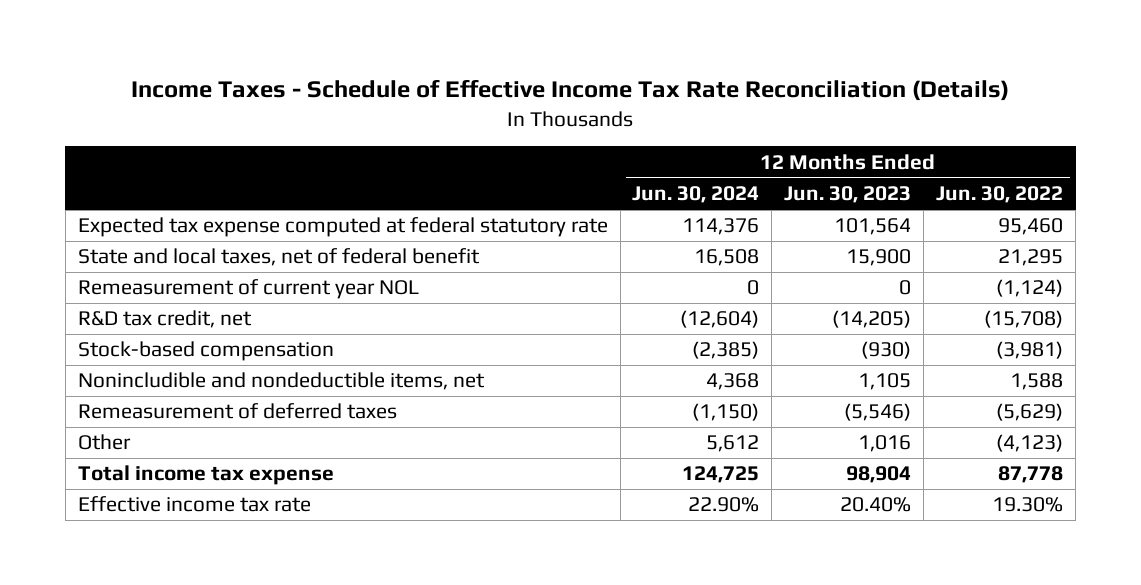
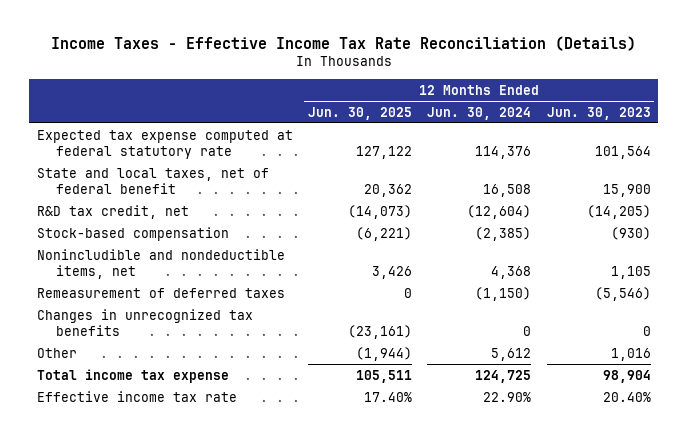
- Income Taxes - Schedule of Effective Income Tax Rate Reconciliation (Details)
+ Income Taxes - Effective Income Tax Rate Reconciliation (Details)
- | 12 Months Ended Jun. 30, 2024 | 12 Months Ended Jun. 30, 2023 | 12 Months Ended Jun. 30, 2022
+ | 12 Months Ended Jun. 30, 2025 | 12 Months Ended Jun. 30, 2024 | 12 Months Ended Jun. 30, 2023
- Remeasurement of current year NOL | 0 | 0 | (1,124)
+ Changes in unrecognized tax benefits | (23,161) | 0 | 0

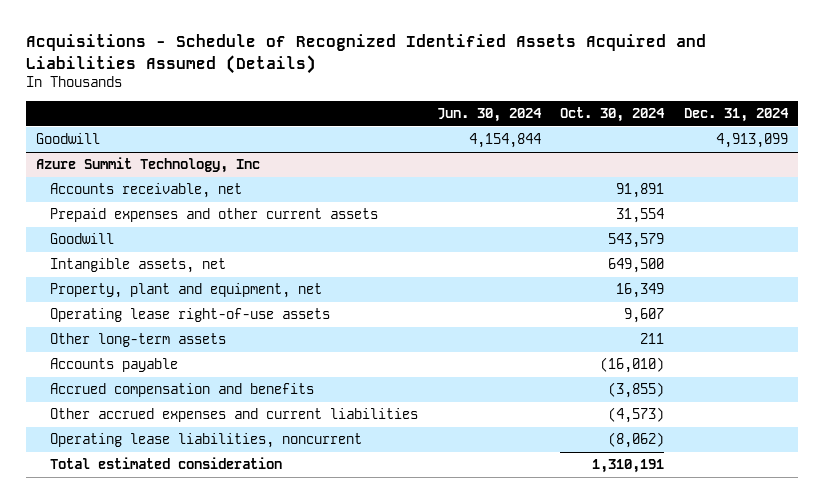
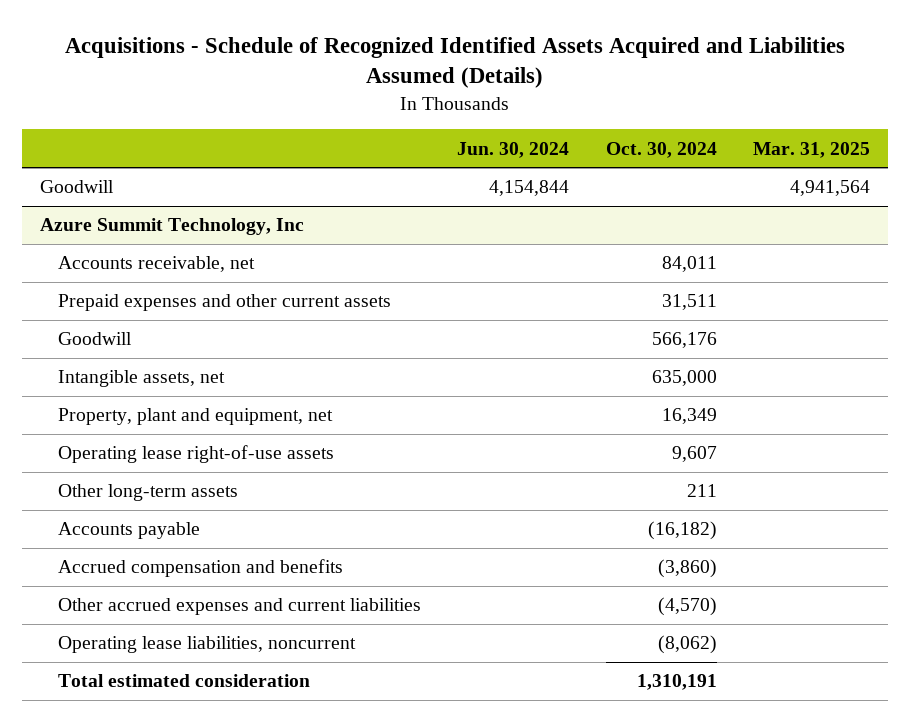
- | Jun. 30, 2024 | Oct. 30, 2024 | Dec. 31, 2024
+ | Jun. 30, 2024 | Oct. 30, 2024 | Mar. 31, 2025
@ Azure Summit Technology, Inc
- Accounts receivable, net | | 91,891 |
- Prepaid expenses and other current assets | | 31,554 |
- Goodwill | | 543,579 |
- Intangible assets, net | | 649,500 |
+ Accounts receivable, net | | 84,011 |
+ Prepaid expenses and other current assets | | 31,511 |
+ Goodwill | | 566,176 |
+ Intangible assets, net | | 635,000 |
- Accounts payable | | (16,010) |
- Accrued compensation and benefits | | (3,855) |
- Other accrued expenses and current liabilities | | (4,573) |
+ Accounts payable | | (16,182) |
+ Accrued compensation and benefits | | (3,860) |
+ Other accrued expenses and current liabilities | | (4,570) |

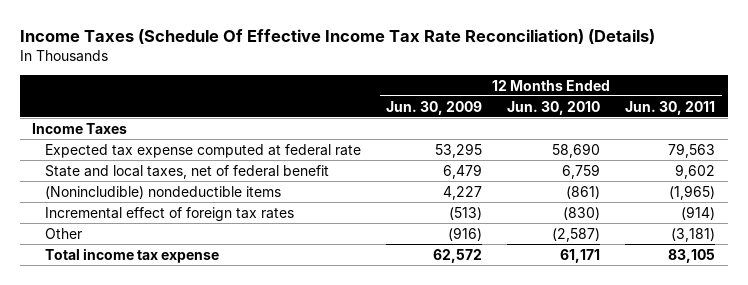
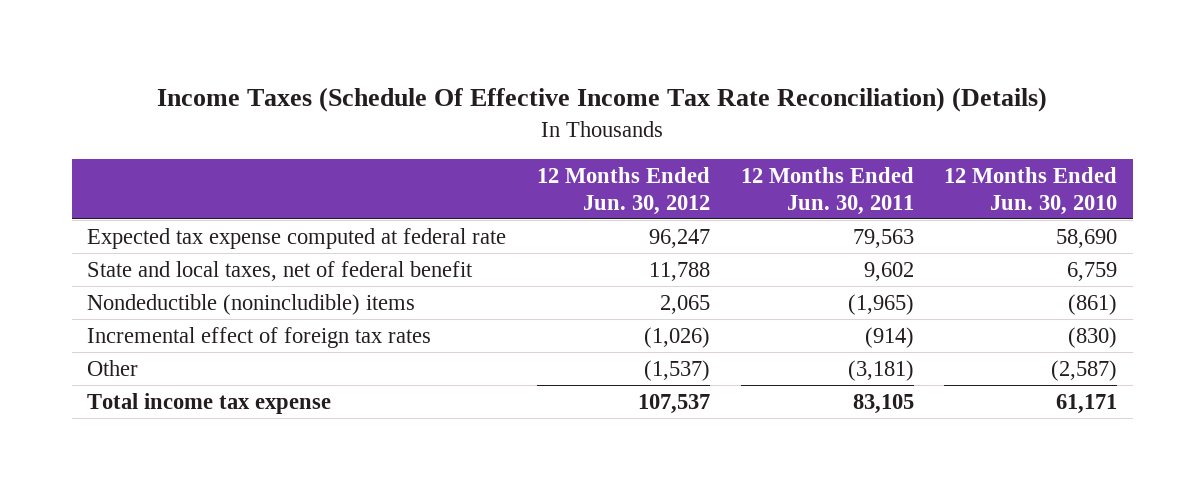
- | 12 Months Ended Jun. 30, 2009 | 12 Months Ended Jun. 30, 2010 | 12 Months Ended Jun. 30, 2011
+ | 12 Months Ended Jun. 30, 2012 | 12 Months Ended Jun. 30, 2011 | 12 Months Ended Jun. 30, 2010
- Income Taxes
- (Nonincludible) nondeductible items | 4,227 | (861) | (1,965)
+ Nondeductible (nonincludible) items | 2,065 | (1,965) | (861)

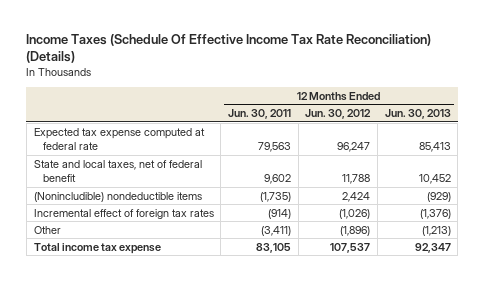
- | 12 Months Ended Jun. 30, 2012 | 12 Months Ended Jun. 30, 2011 | 12 Months Ended Jun. 30, 2010
+ | 12 Months Ended Jun. 30, 2011 | 12 Months Ended Jun. 30, 2012 | 12 Months Ended Jun. 30, 2013
- Nondeductible (nonincludible) items | 2,065 | (1,965) | (861)
+ (Nonincludible) nondeductible items | (1,735) | 2,424 | (929)
- Other | (1,537) | (3,181) | (2,587)
+ Other | (3,411) | (1,896) | (1,213)

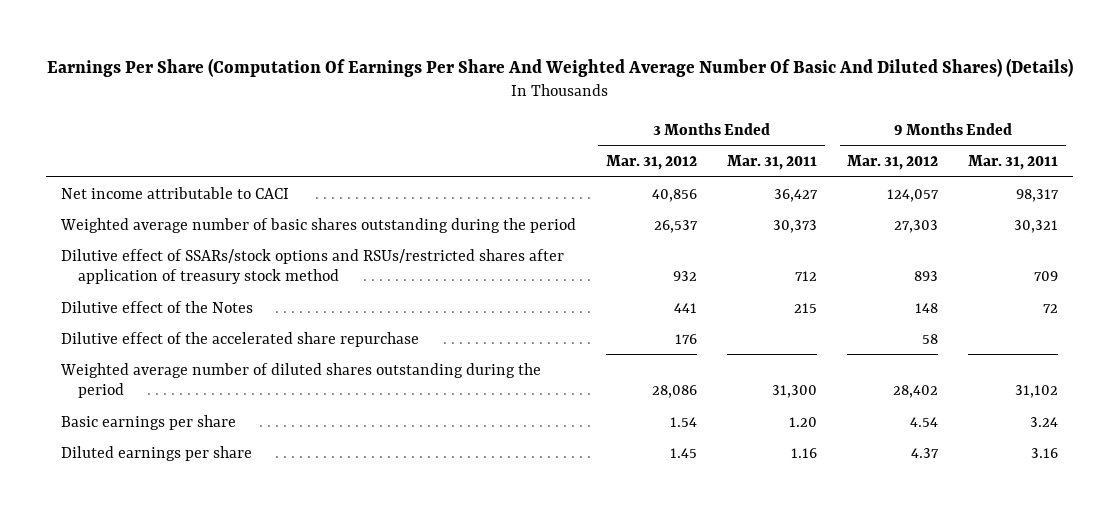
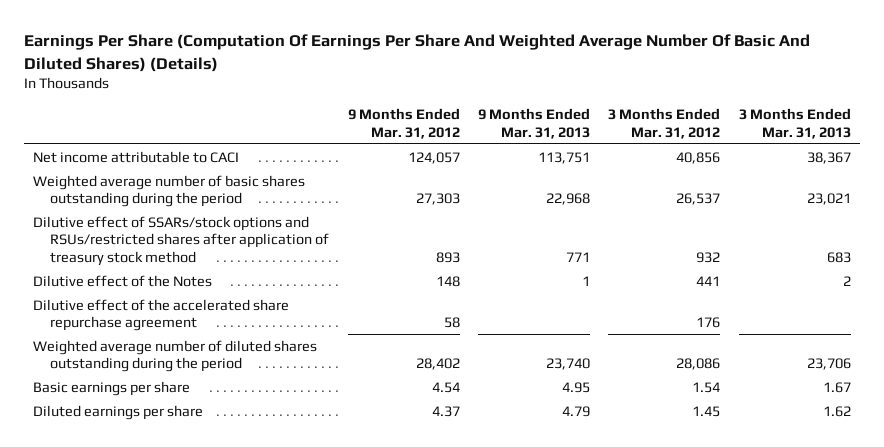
- | 3 Months Ended Mar. 31, 2012 | 3 Months Ended Mar. 31, 2011 | 9 Months Ended Mar. 31, 2012 | 9 Months Ended Mar. 31, 2011
+ | 9 Months Ended Mar. 31, 2012 | 9 Months Ended Mar. 31, 2013 | 3 Months Ended Mar. 31, 2012 | 3 Months Ended Mar. 31, 2013
- Dilutive effect of the accelerated share repurchase | 176 | | 58 |
+ Dilutive effect of the accelerated share repurchase agreement | 58 | | 176 |

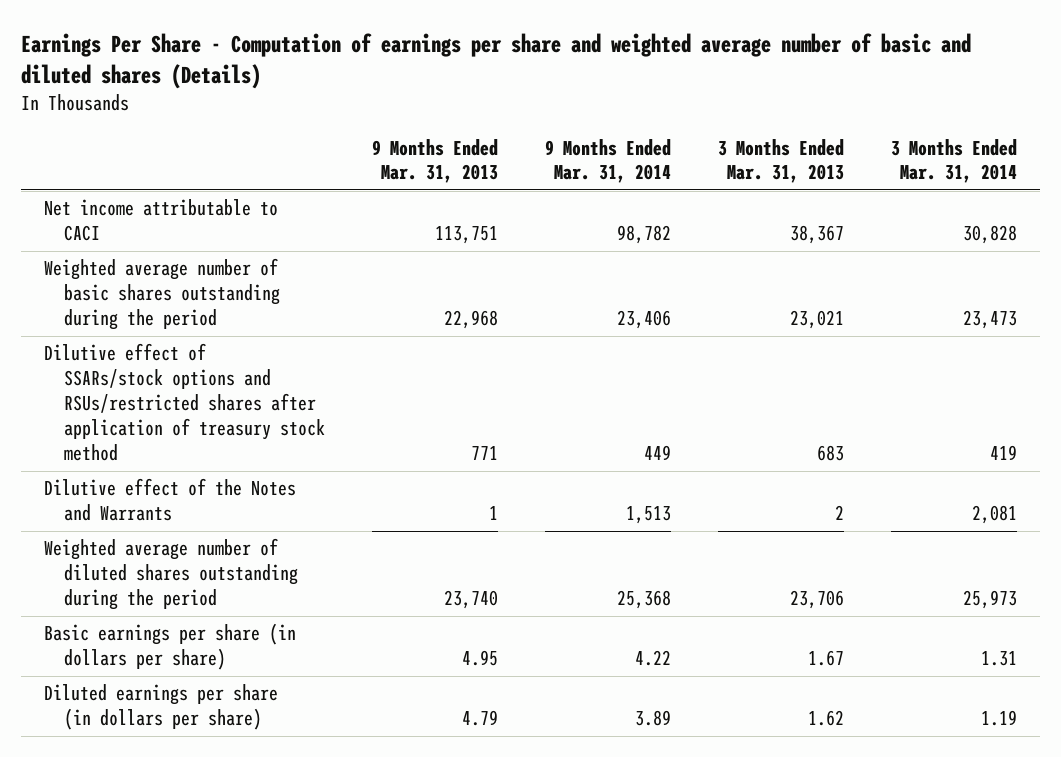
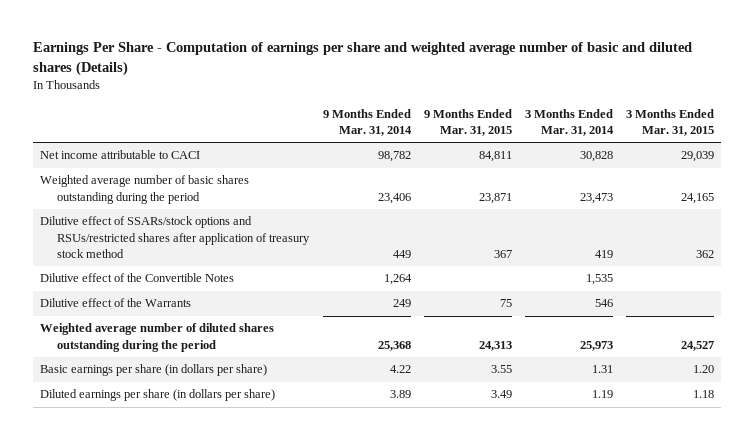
- | 9 Months Ended Mar. 31, 2013 | 9 Months Ended Mar. 31, 2014 | 3 Months Ended Mar. 31, 2013 | 3 Months Ended Mar. 31, 2014
+ | 9 Months Ended Mar. 31, 2014 | 9 Months Ended Mar. 31, 2015 | 3 Months Ended Mar. 31, 2014 | 3 Months Ended Mar. 31, 2015
- Dilutive effect of the Notes and Warrants | 1 | 1,513 | 2 | 2,081
+ Dilutive effect of the Convertible Notes | 1,264 | | 1,535 |
+ Dilutive effect of the Warrants | 249 | 75 | 546 |

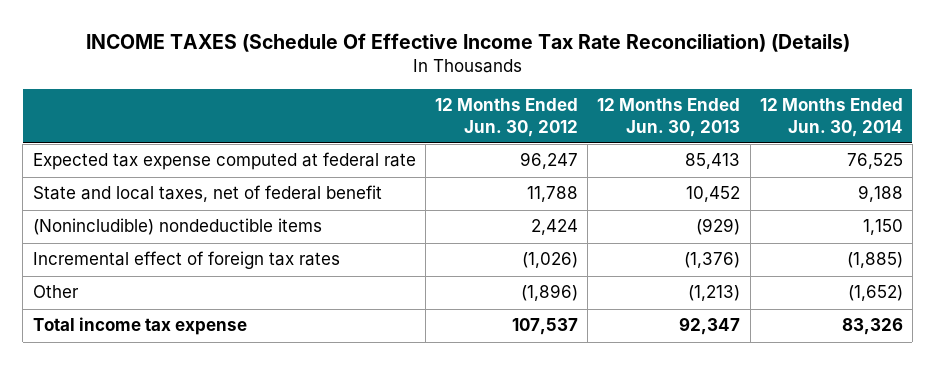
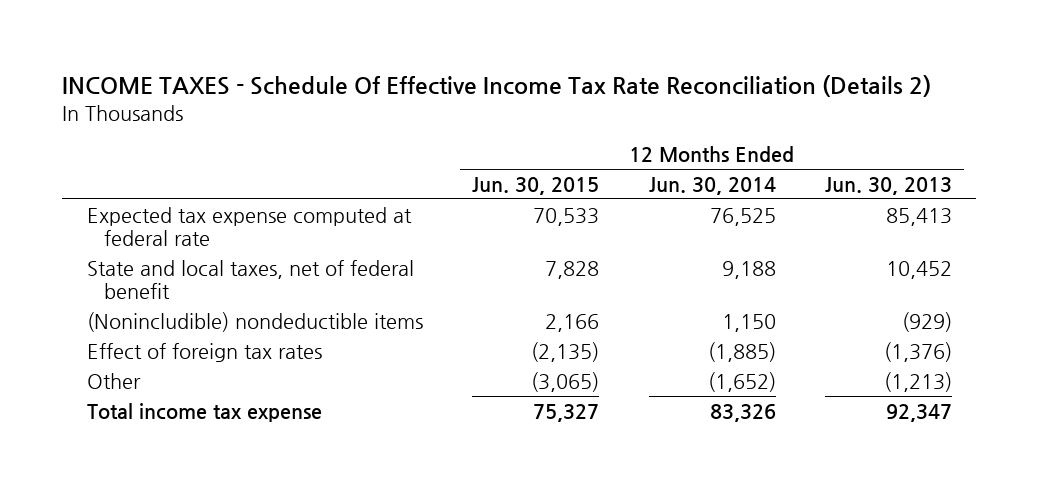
- INCOME TAXES (Schedule Of Effective Income Tax Rate Reconciliation) (Details)
+ INCOME TAXES - Schedule Of Effective Income Tax Rate Reconciliation (Details 2)
- | 12 Months Ended Jun. 30, 2012 | 12 Months Ended Jun. 30, 2013 | 12 Months Ended Jun. 30, 2014
+ | 12 Months Ended Jun. 30, 2015 | 12 Months Ended Jun. 30, 2014 | 12 Months Ended Jun. 30, 2013
- Incremental effect of foreign tax rates | (1,026) | (1,376) | (1,885)
+ Effect of foreign tax rates | (2,135) | (1,885) | (1,376)

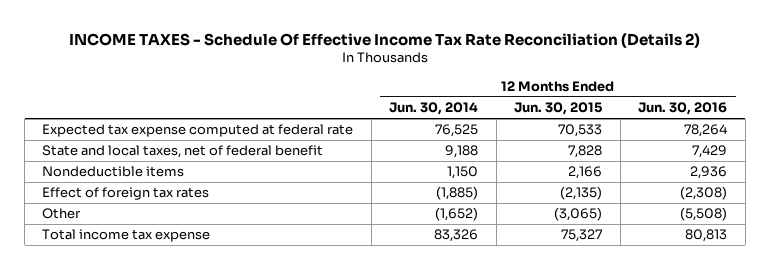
- | 12 Months Ended Jun. 30, 2015 | 12 Months Ended Jun. 30, 2014 | 12 Months Ended Jun. 30, 2013
+ | 12 Months Ended Jun. 30, 2014 | 12 Months Ended Jun. 30, 2015 | 12 Months Ended Jun. 30, 2016
- (Nonincludible) nondeductible items | 2,166 | 1,150 | (929)
+ Nondeductible items | 1,150 | 2,166 | 2,936

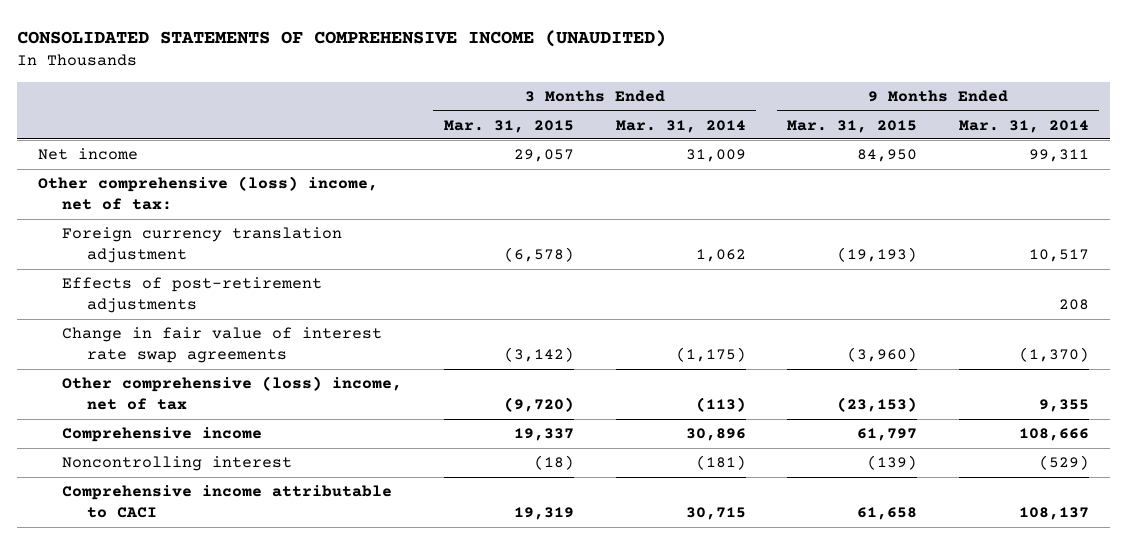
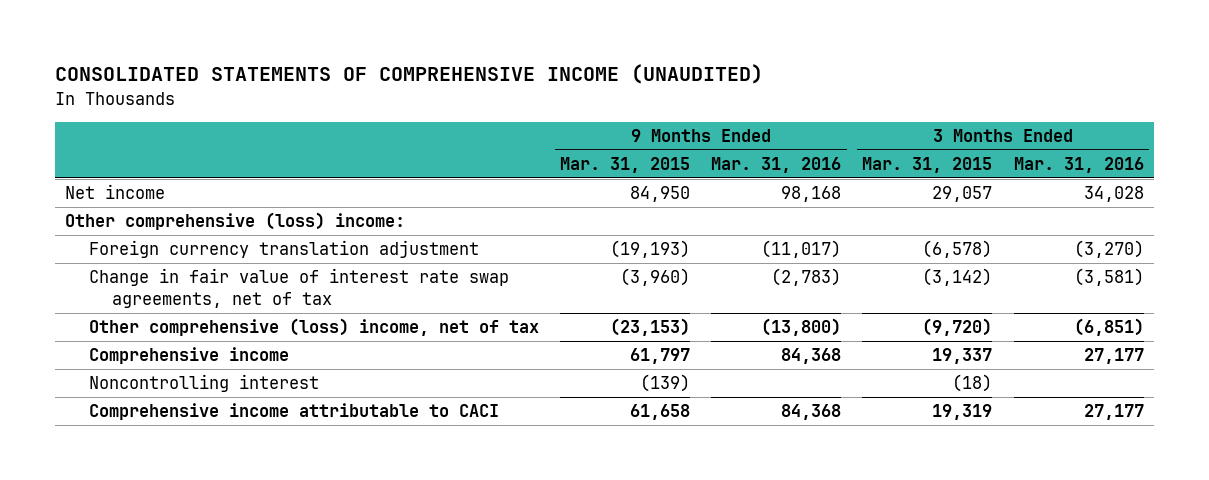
- | 3 Months Ended Mar. 31, 2015 | 3 Months Ended Mar. 31, 2014 | 9 Months Ended Mar. 31, 2015 | 9 Months Ended Mar. 31, 2014
+ | 9 Months Ended Mar. 31, 2015 | 9 Months Ended Mar. 31, 2016 | 3 Months Ended Mar. 31, 2015 | 3 Months Ended Mar. 31, 2016
- Other comprehensive (loss) income, net of tax:
+ Other comprehensive (loss) income:
- Effects of post-retirement adjustments | | | | 208
- Change in fair value of interest rate swap agreements | (3,142) | (1,175) | (3,960) | (1,370)
+ Change in fair value of interest rate swap agreements, net of tax | (3,960) | (2,783) | (3,142) | (3,581)

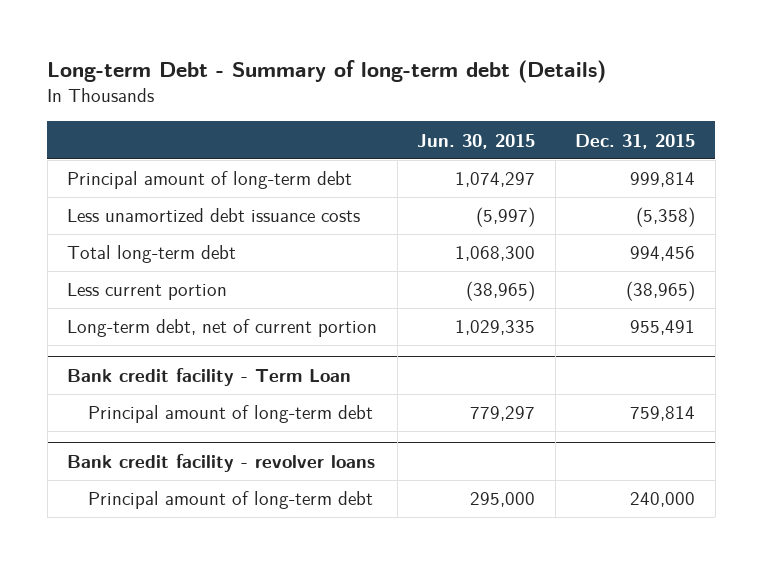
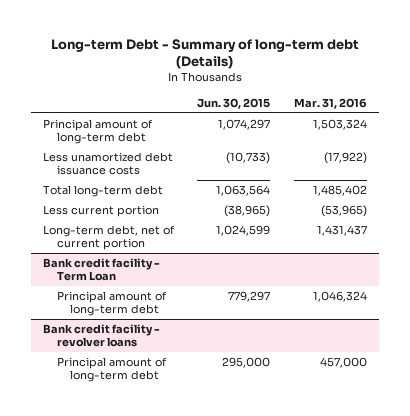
- | Jun. 30, 2015 | Dec. 31, 2015
+ | Jun. 30, 2015 | Mar. 31, 2016
- Less unamortized debt issuance costs | (5,997) | (5,358)
- Total long-term debt | 1,068,300 | 994,456
+ Less unamortized debt issuance costs | (10,733) | (17,922)
+ Total long-term debt | 1,063,564 | 1,485,402
- Long-term debt, net of current portion | 1,029,335 | 955,491
+ Long-term debt, net of current portion | 1,024,599 | 1,431,437

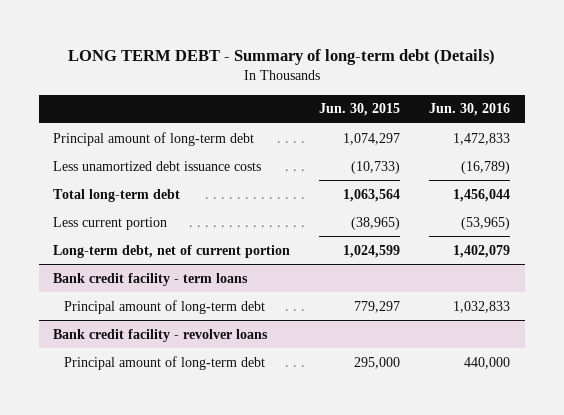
- Long-term Debt - Summary of long-term debt (Details)
+ LONG TERM DEBT - Summary of long-term debt (Details)
- | Jun. 30, 2015 | Mar. 31, 2016
+ | Jun. 30, 2015 | Jun. 30, 2016
- Bank credit facility - Term Loan
+ Bank credit facility - term loans

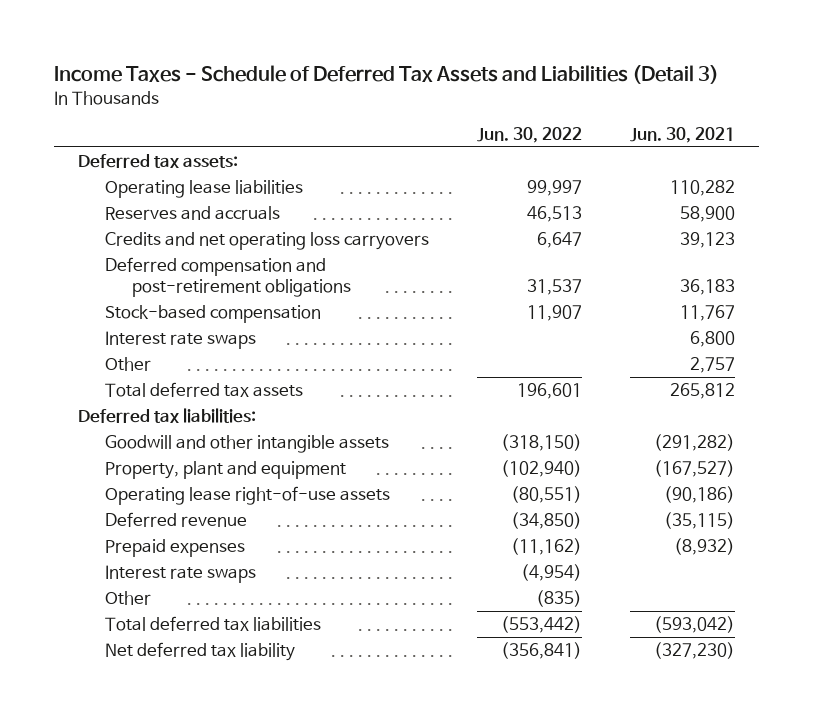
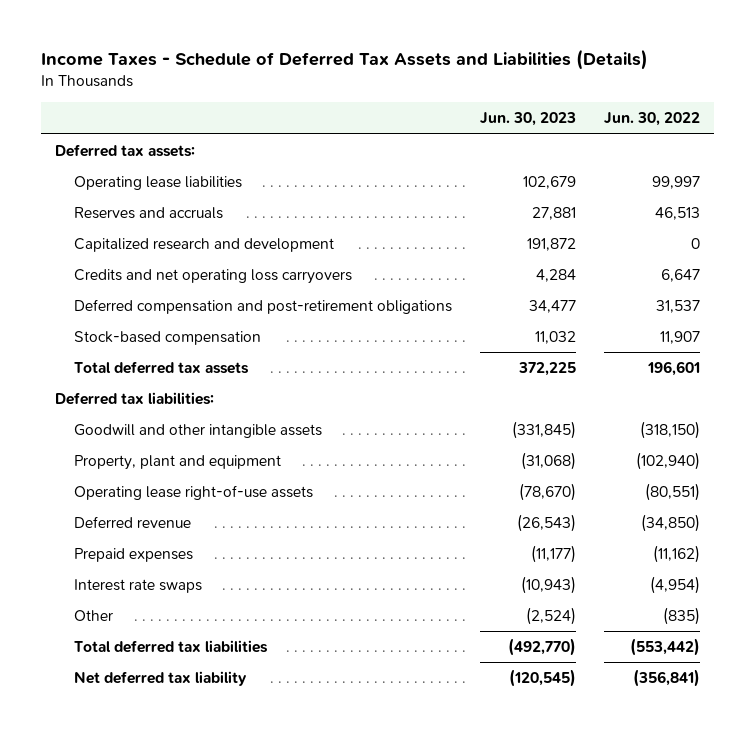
- Income Taxes - Schedule of Deferred Tax Assets and Liabilities (Detail 3)
+ Income Taxes - Schedule of Deferred Tax Assets and Liabilities (Details)
- | Jun. 30, 2022 | Jun. 30, 2021
+ | Jun. 30, 2023 | Jun. 30, 2022
+ Capitalized research and development | 191,872 | 0
- Interest rate swaps | | 6,800
- Other | | 2,757

